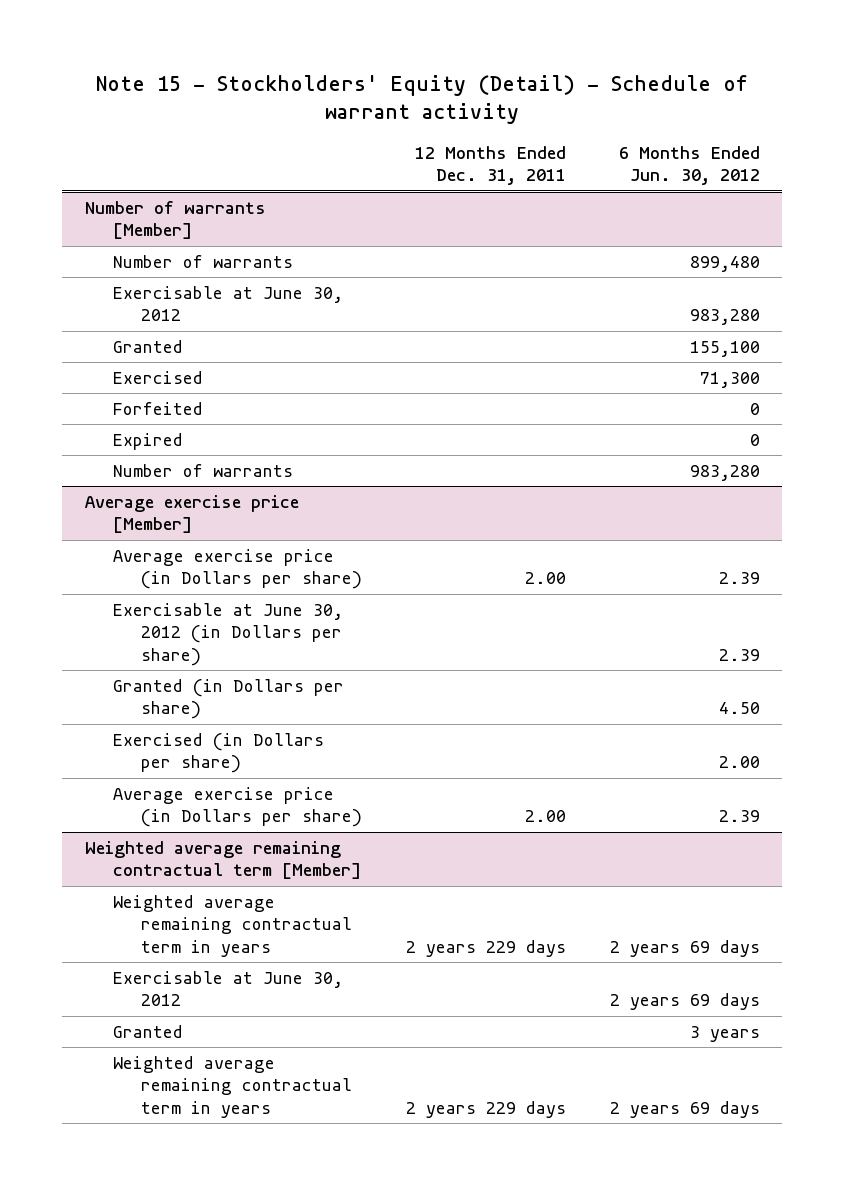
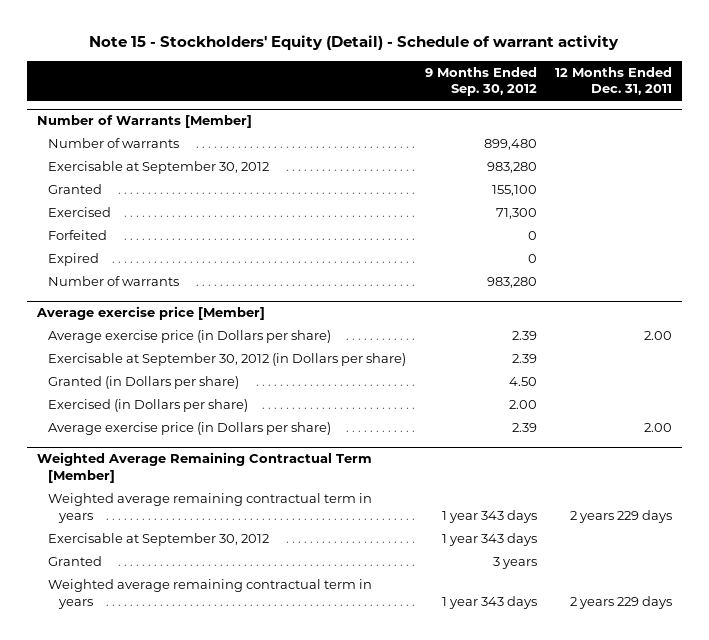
- | 12 Months Ended Dec. 31, 2011 | 6 Months Ended Jun. 30, 2012
+ | 9 Months Ended Sep. 30, 2012 | 12 Months Ended Dec. 31, 2011
- Number of warrants [Member]
+ Number of Warrants [Member]
- Exercisable at June 30, 2012 | | 983,280
+ Exercisable at September 30, 2012 | 983,280 |
@ Average exercise price [Member]
- Exercisable at June 30, 2012 (in Dollars per share) | | 2.39
+ Exercisable at September 30, 2012 (in Dollars per share) | 2.39 |
- Weighted average remaining contractual term [Member]
+ Weighted Average Remaining Contractual Term [Member]
- Exercisable at June 30, 2012 | | 2 years 69 days
+ Exercisable at September 30, 2012 | 1 year 343 days |

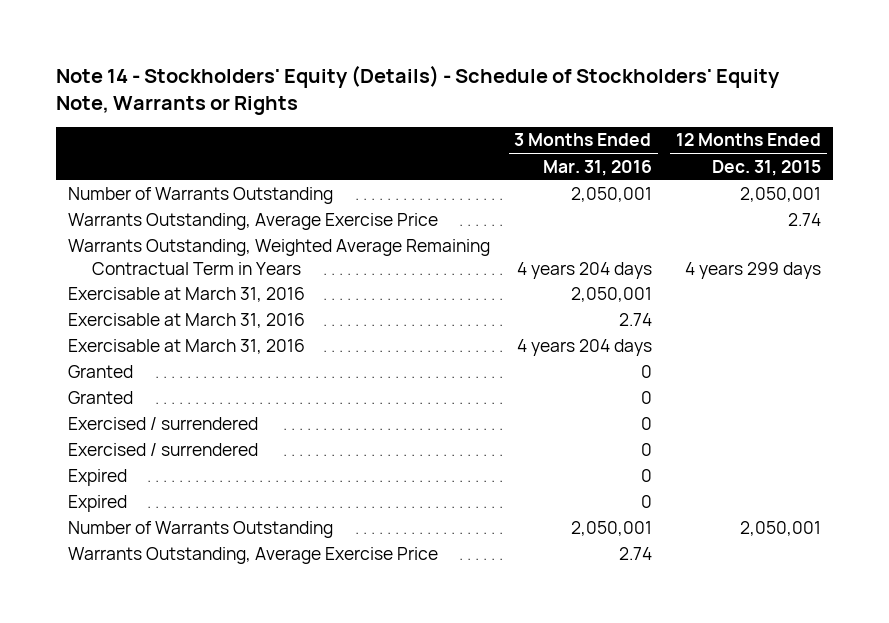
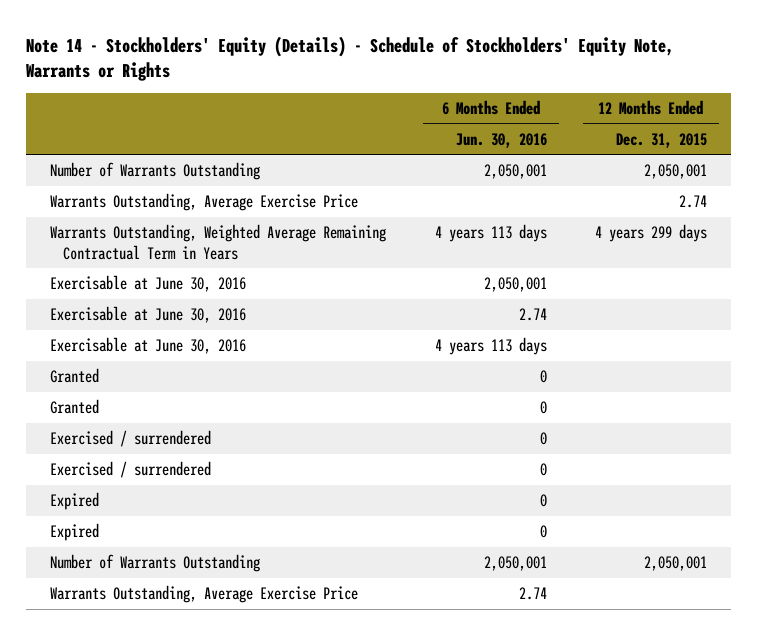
- | 3 Months Ended Mar. 31, 2016 | 12 Months Ended Dec. 31, 2015
+ | 6 Months Ended Jun. 30, 2016 | 12 Months Ended Dec. 31, 2015
- Exercisable at March 31, 2016 | 2,050,001 |
- Exercisable at March 31, 2016 | 2.74 |
- Exercisable at March 31, 2016 | 4 years 204 days |
+ Exercisable at June 30, 2016 | 2,050,001 |
+ Exercisable at June 30, 2016 | 2.74 |
+ Exercisable at June 30, 2016 | 4 years 113 days |

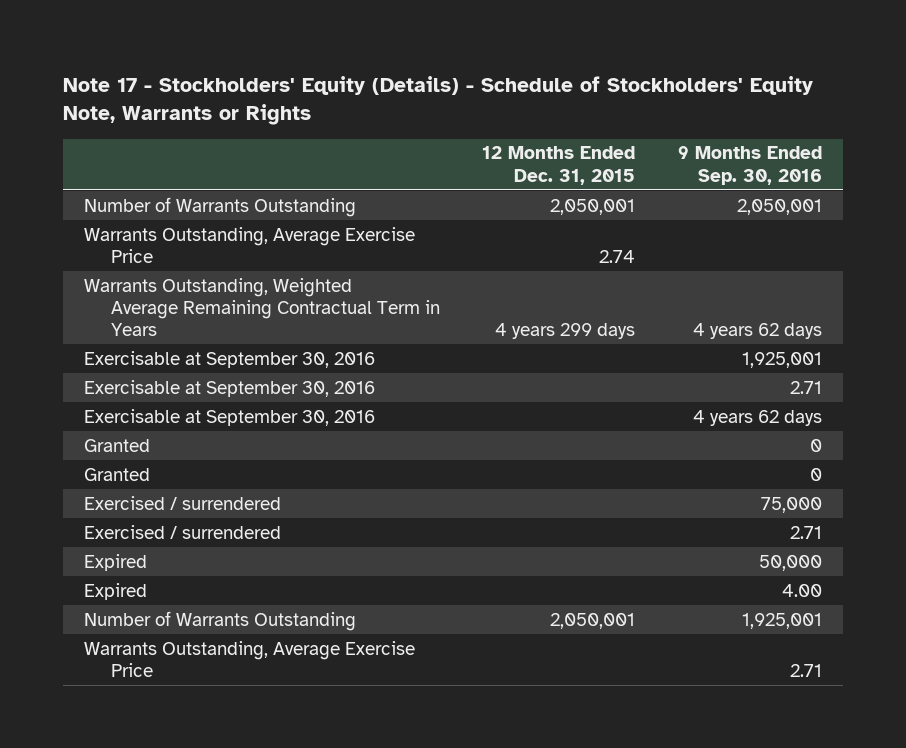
- Note 14 - Stockholders' Equity (Details) - Schedule of Stockholders' Equity Note, Warrants or Rights
+ Note 17 - Stockholders' Equity (Details) - Schedule of Stockholders' Equity Note, Warrants or Rights
- | 6 Months Ended Jun. 30, 2016 | 12 Months Ended Dec. 31, 2015
+ | 12 Months Ended Dec. 31, 2015 | 9 Months Ended Sep. 30, 2016
- Exercisable at June 30, 2016 | 2,050,001 |
- Exercisable at June 30, 2016 | 2.74 |
- Exercisable at June 30, 2016 | 4 years 113 days |
+ Exercisable at September 30, 2016 | | 1,925,001
+ Exercisable at September 30, 2016 | | 2.71
+ Exercisable at September 30, 2016 | | 4 years 62 days

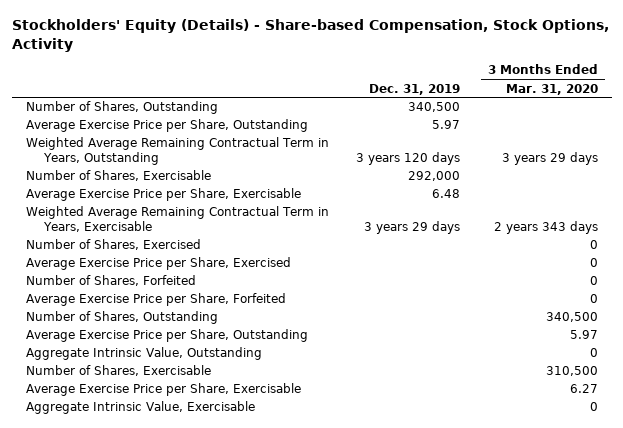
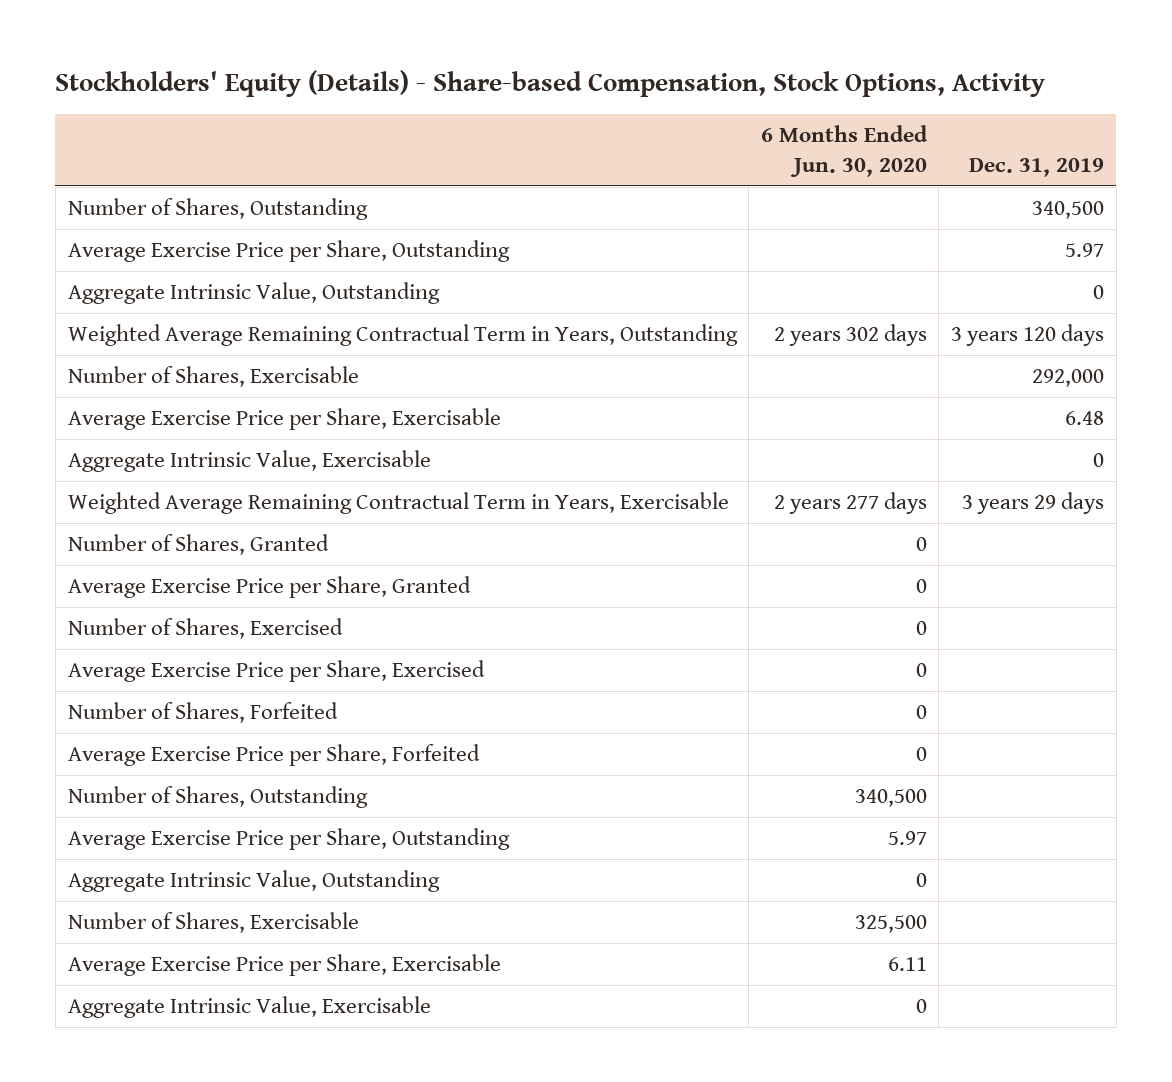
- | Dec. 31, 2019 | 3 Months Ended Mar. 31, 2020
+ | 6 Months Ended Jun. 30, 2020 | Dec. 31, 2019
+ Aggregate Intrinsic Value, Outstanding | | 0
+ Aggregate Intrinsic Value, Exercisable | | 0
+ Number of Shares, Granted | 0 |
+ Average Exercise Price per Share, Granted | 0 |

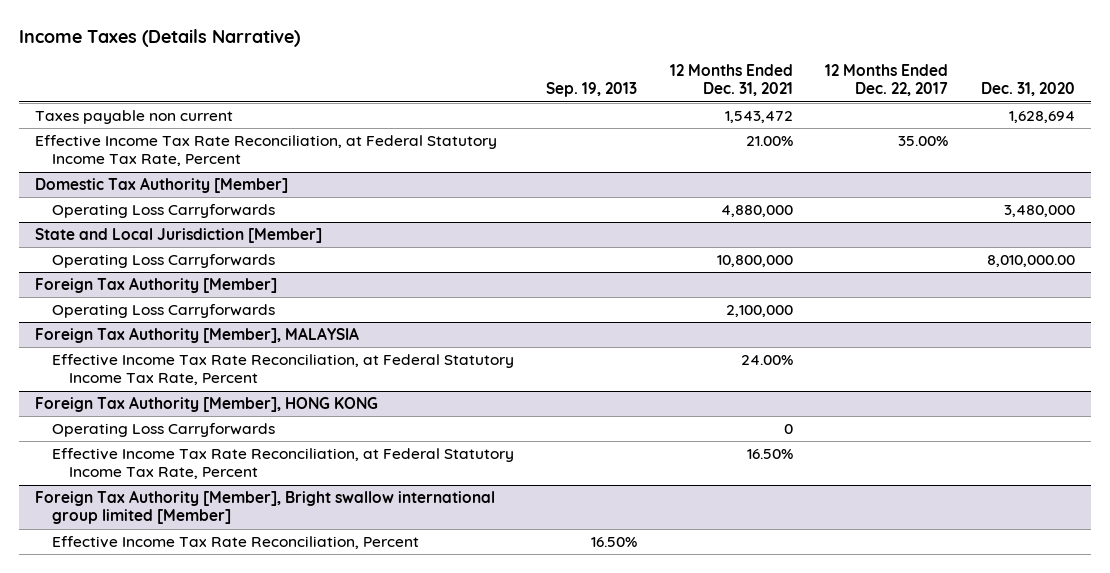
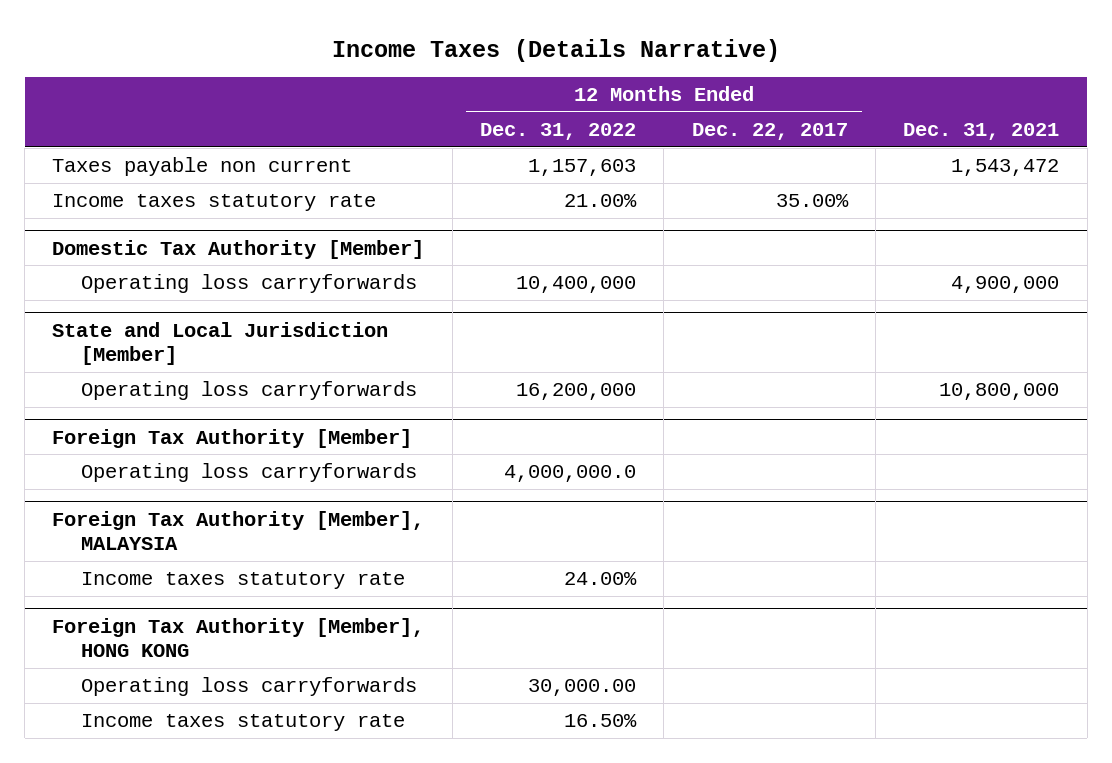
- | Sep. 19, 2013 | 12 Months Ended Dec. 31, 2021 | 12 Months Ended Dec. 22, 2017 | Dec. 31, 2020
+ | 12 Months Ended Dec. 31, 2022 | 12 Months Ended Dec. 22, 2017 | Dec. 31, 2021
- Effective Income Tax Rate Reconciliation, at Federal Statutory Income Tax Rate, Percent | | 21.00% | 35.00% |
+ Income taxes statutory rate | 21.00% | 35.00% |
@ Domestic Tax Authority [Member]
- Operating Loss Carryforwards | | 4,880,000 | | 3,480,000
+ Operating loss carryforwards | 10,400,000 | | 4,900,000
@ State and Local Jurisdiction [Member]
- Operating Loss Carryforwards | | 10,800,000 | | 8,010,000.00
+ Operating loss carryforwards | 16,200,000 | | 10,800,000
@ Foreign Tax Authority [Member]
- Operating Loss Carryforwards | | 2,100,000 | |
+ Operating loss carryforwards | 4,000,000.0 | |
@ Foreign Tax Authority [Member], MALAYSIA
- Effective Income Tax Rate Reconciliation, at Federal Statutory Income Tax Rate, Percent | | 24.00% | |
+ Income taxes statutory rate | 24.00% | |
@ Foreign Tax Authority [Member], HONG KONG
- Operating Loss Carryforwards | | 0 | |
- Effective Income Tax Rate Reconciliation, at Federal Statutory Income Tax Rate, Percent | | 16.50% | |
- Foreign Tax Authority [Member], Bright swallow international group limited [Member]
- Effective Income Tax Rate Reconciliation, Percent | 16.50% | | |
@ Foreign Tax Authority [Member], HONG KONG
+ Operating loss carryforwards | 30,000.00 | |
+ Income taxes statutory rate | 16.50% | |

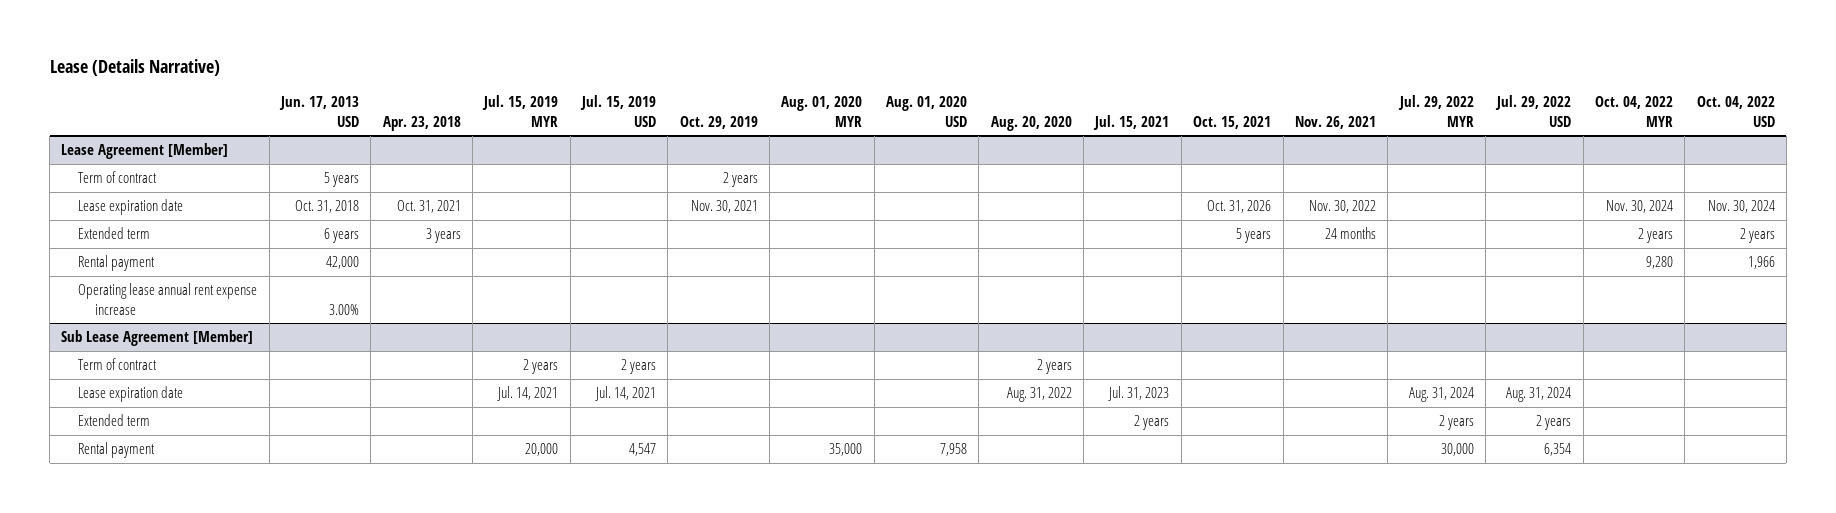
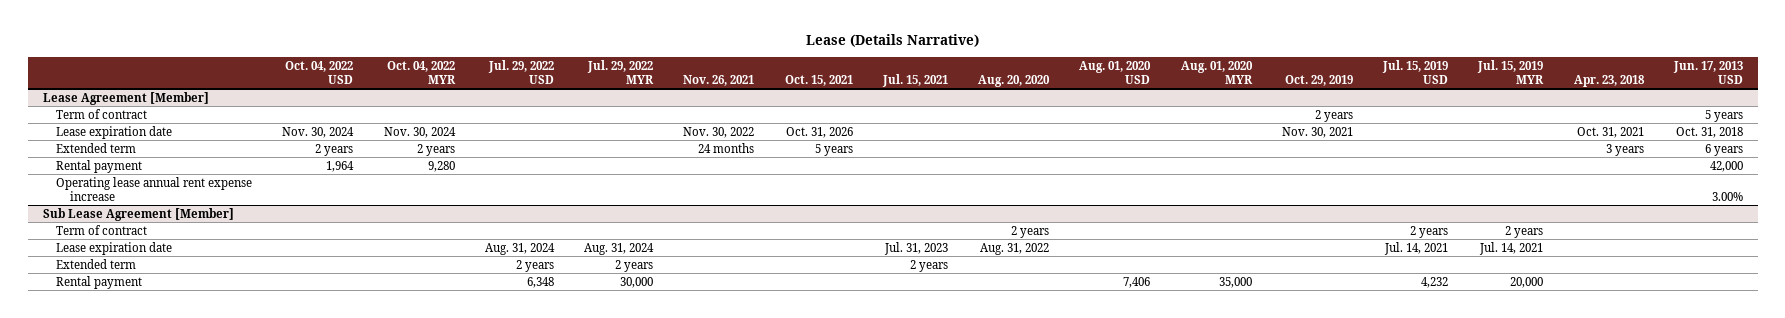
- | Jun. 17, 2013 USD | Apr. 23, 2018 | Jul. 15, 2019 MYR | Jul. 15, 2019 USD | Oct. 29, 2019 | Aug. 01, 2020 MYR | Aug. 01, 2020 USD | Aug. 20, 2020 | Jul. 15, 2021 | Oct. 15, 2021 | Nov. 26, 2021 | Jul. 29, 2022 MYR | Jul. 29, 2022 USD | Oct. 04, 2022 MYR | Oct. 04, 2022 USD
+ | Oct. 04, 2022 USD | Oct. 04, 2022 MYR | Jul. 29, 2022 USD | Jul. 29, 2022 MYR | Nov. 26, 2021 | Oct. 15, 2021 | Jul. 15, 2021 | Aug. 20, 2020 | Aug. 01, 2020 USD | Aug. 01, 2020 MYR | Oct. 29, 2019 | Jul. 15, 2019 USD | Jul. 15, 2019 MYR | Apr. 23, 2018 | Jun. 17, 2013 USD
@ Lease Agreement [Member]
- Rental payment | 42,000 | | | | | | | | | | | | | 9,280 | 1,966
+ Rental payment | 1,964 | 9,280 | | | | | | | | | | | | | 42,000
@ Sub Lease Agreement [Member]
- Rental payment | | | 20,000 | 4,547 | | 35,000 | 7,958 | | | | | 30,000 | 6,354 | |
+ Rental payment | | | 6,348 | 30,000 | | | | | 7,406 | 35,000 | | 4,232 | 20,000 | |

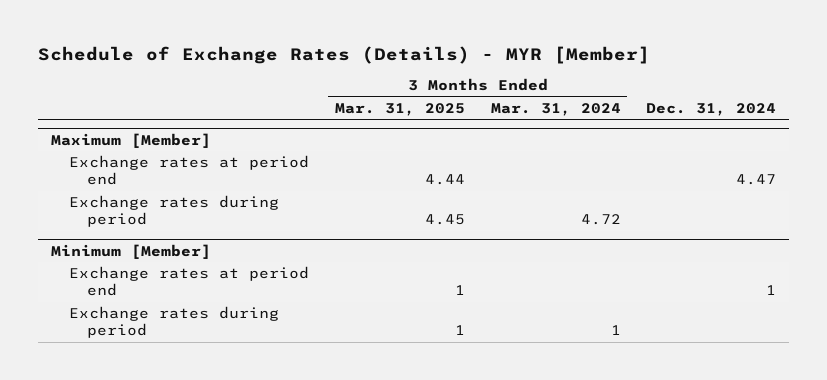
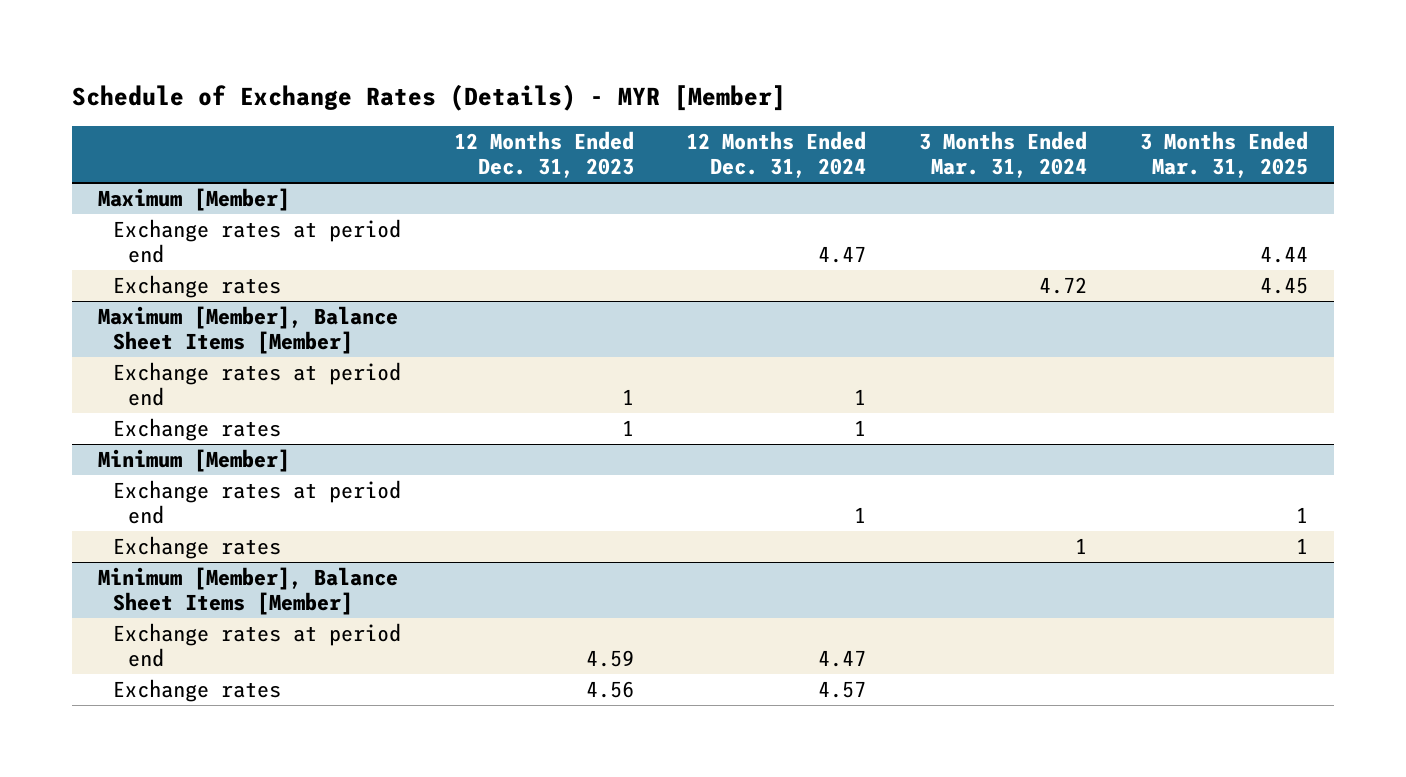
- | 3 Months Ended Mar. 31, 2025 | 3 Months Ended Mar. 31, 2024 | Dec. 31, 2024
+ | 12 Months Ended Dec. 31, 2023 | 12 Months Ended Dec. 31, 2024 | 3 Months Ended Mar. 31, 2024 | 3 Months Ended Mar. 31, 2025
@ Maximum [Member]
- Exchange rates during period | 4.45 | 4.72 |
+ Exchange rates | | | 4.72 | 4.45
+ Maximum [Member], Balance Sheet Items [Member]
+ Exchange rates at period end | 1 | 1 | |
+ Exchange rates | 1 | 1 | |
@ Minimum [Member]
- Exchange rates during period | 1 | 1 |
+ Exchange rates | | | 1 | 1
+ Minimum [Member], Balance Sheet Items [Member]
+ Exchange rates at period end | 4.59 | 4.47 | |
+ Exchange rates | 4.56 | 4.57 | |

